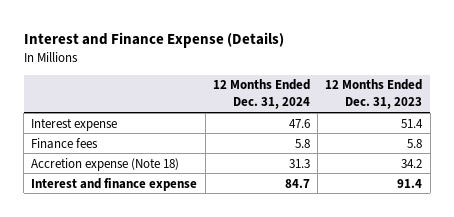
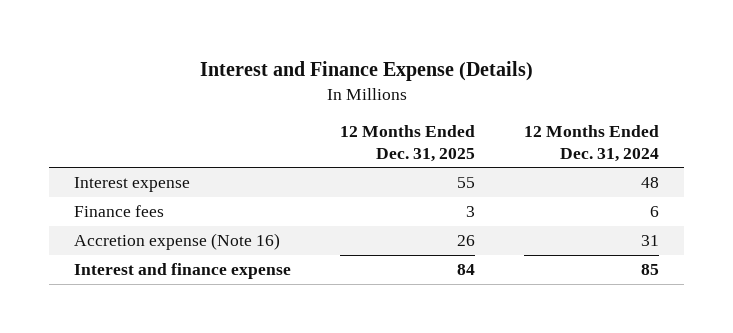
- | 12 Months Ended Dec. 31, 2024 | 12 Months Ended Dec. 31, 2023
+ | 12 Months Ended Dec. 31, 2025 | 12 Months Ended Dec. 31, 2024
- Interest expense | 47.6 | 51.4
- Finance fees | 5.8 | 5.8
- Accretion expense (Note 18) | 31.3 | 34.2
- Interest and finance expense | 84.7 | 91.4
+ Interest expense | 55 | 48
+ Finance fees | 3 | 6
+ Accretion expense (Note 16) | 26 | 31
+ Interest and finance expense | 84 | 85

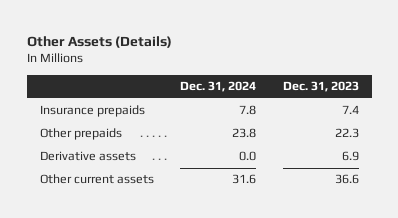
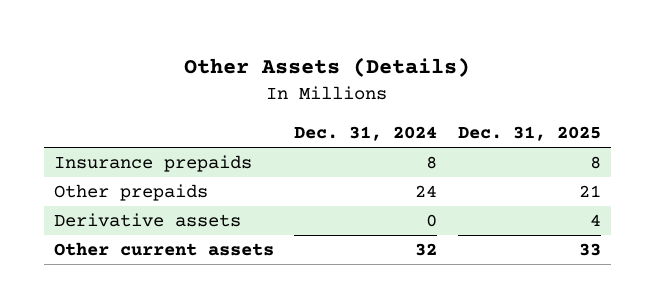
- | Dec. 31, 2024 | Dec. 31, 2023
+ | Dec. 31, 2024 | Dec. 31, 2025
- Insurance prepaids | 7.8 | 7.4
- Other prepaids | 23.8 | 22.3
- Derivative assets | 0.0 | 6.9
- Other current assets | 31.6 | 36.6
+ Insurance prepaids | 8 | 8
+ Other prepaids | 24 | 21
+ Derivative assets | 0 | 4
+ Other current assets | 32 | 33

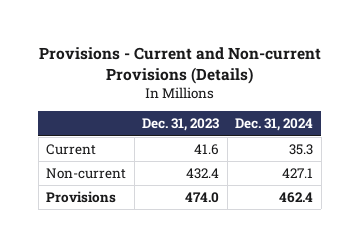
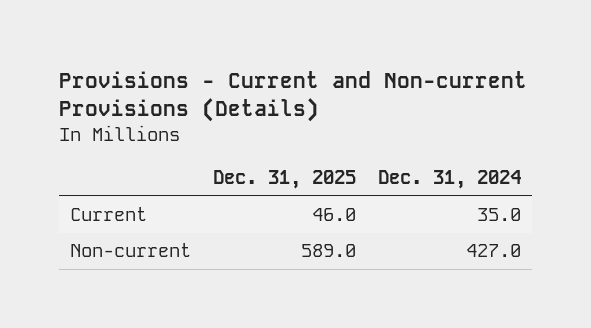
- | Dec. 31, 2023 | Dec. 31, 2024
+ | Dec. 31, 2025 | Dec. 31, 2024
- Current | 41.6 | 35.3
- Non-current | 432.4 | 427.1
- Provisions | 474.0 | 462.4
+ Current | 46.0 | 35.0
+ Non-current | 589.0 | 427.0

